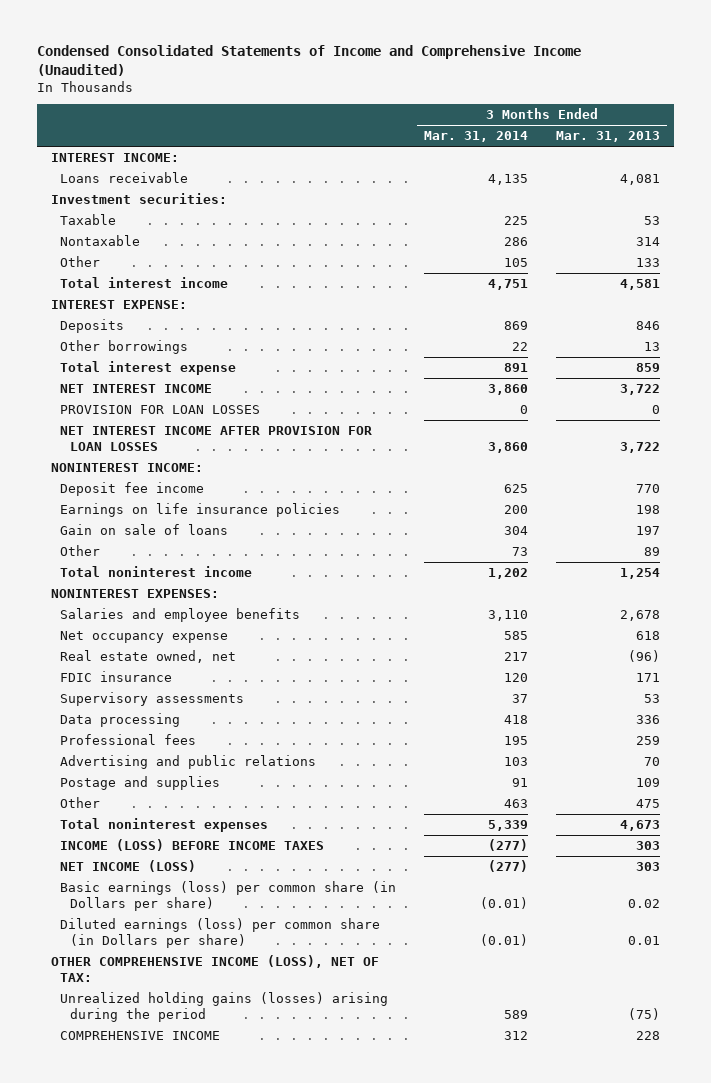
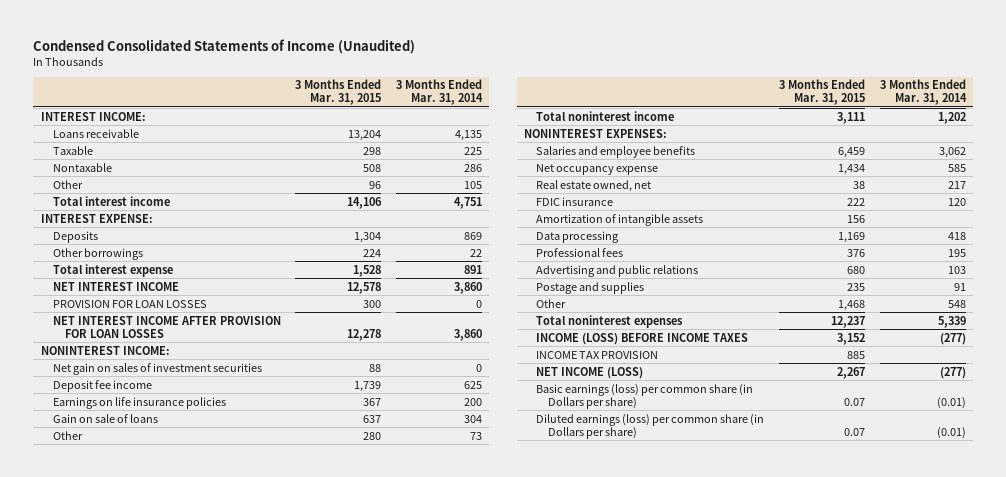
- Condensed Consolidated Statements of Income and Comprehensive Income (Unaudited)
+ Condensed Consolidated Statements of Income (Unaudited)
- | 3 Months Ended Mar. 31, 2014 | 3 Months Ended Mar. 31, 2013
+ | 3 Months Ended Mar. 31, 2015 | 3 Months Ended Mar. 31, 2014
- Investment securities:
+ Net gain on sales of investment securities | 88 | 0
- Salaries and employee benefits | 3,110 | 2,678
+ Salaries and employee benefits | 6,459 | 3,062
- Supervisory assessments | 37 | 53
+ Amortization of intangible assets | 156 |
- Other | 463 | 475
+ Other | 1,468 | 548
+ INCOME TAX PROVISION | 885 |
- OTHER COMPREHENSIVE INCOME (LOSS), NET OF TAX:
- Unrealized holding gains (losses) arising during the period | 589 | (75)
- COMPREHENSIVE INCOME | 312 | 228

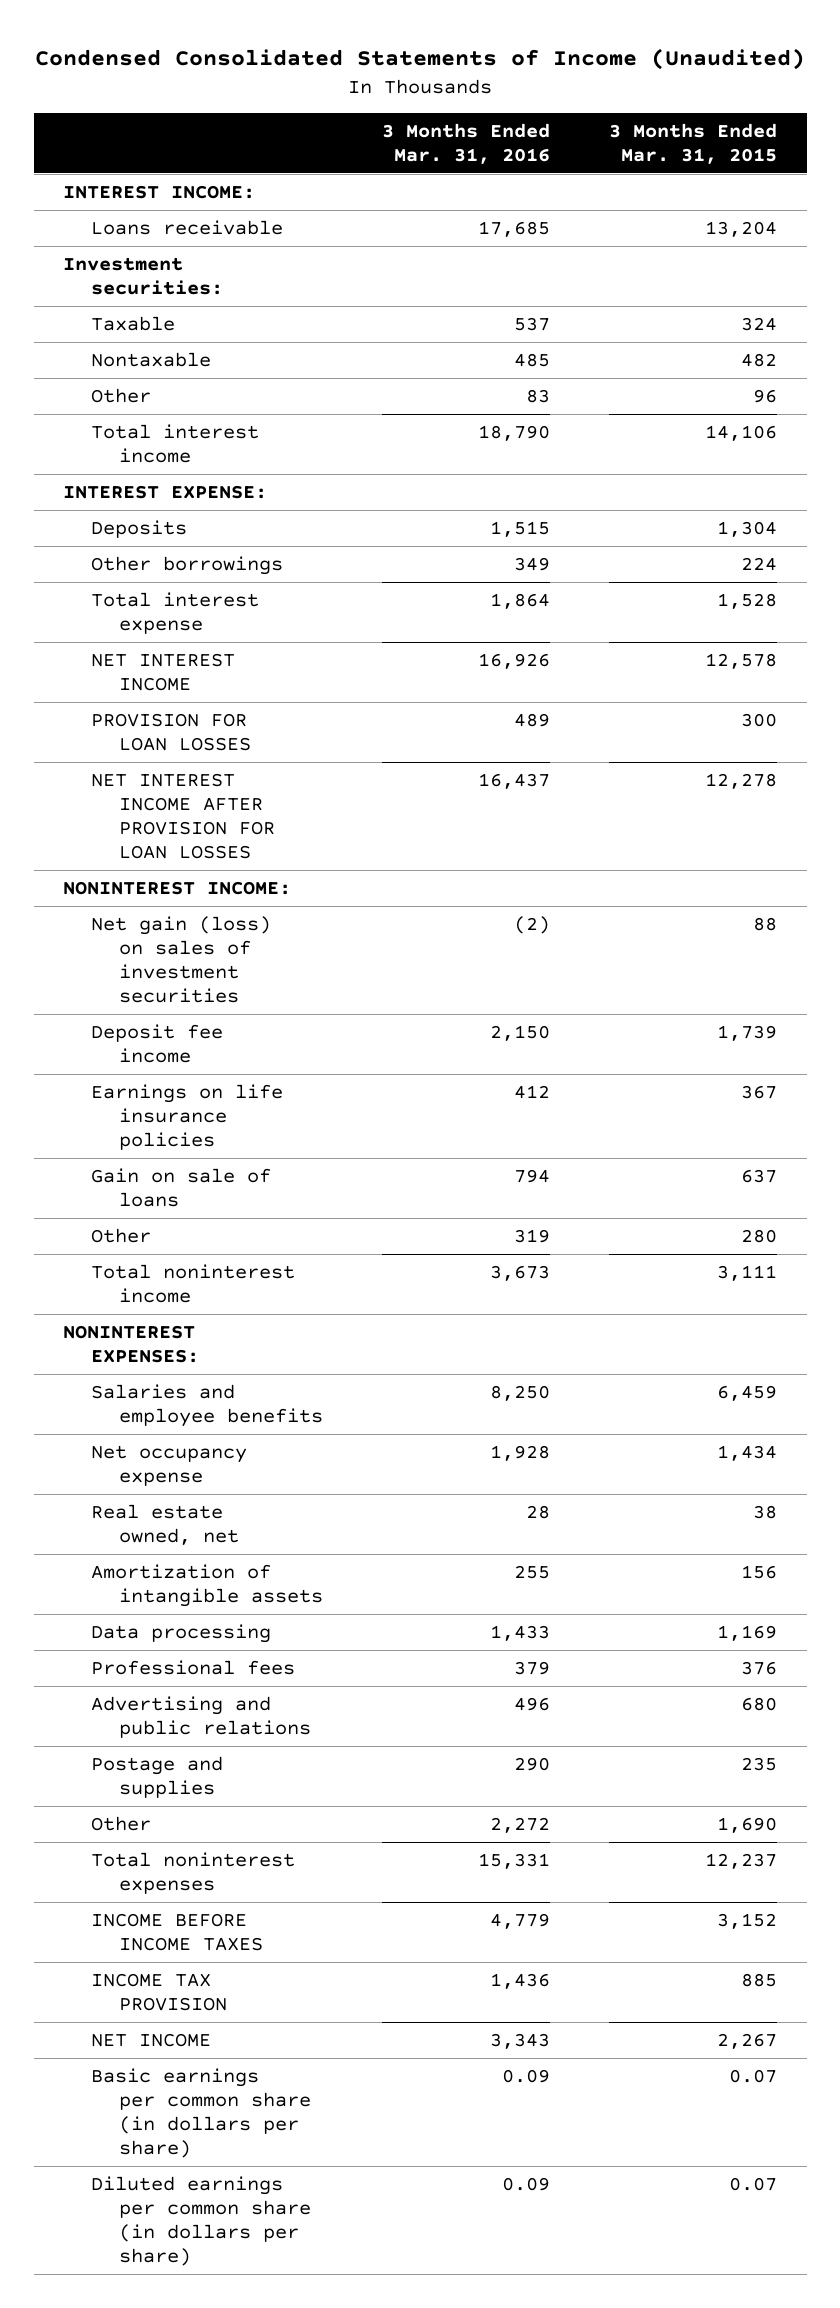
- | 3 Months Ended Mar. 31, 2015 | 3 Months Ended Mar. 31, 2014
+ | 3 Months Ended Mar. 31, 2016 | 3 Months Ended Mar. 31, 2015
- Taxable | 298 | 225
- Nontaxable | 508 | 286
+ Investment securities:
+ Taxable | 537 | 324
+ Nontaxable | 485 | 482
- Net gain on sales of investment securities | 88 | 0
+ Net gain (loss) on sales of investment securities | (2) | 88
- FDIC insurance | 222 | 120
- Other | 1,468 | 548
+ Other | 2,272 | 1,690
- INCOME (LOSS) BEFORE INCOME TAXES | 3,152 | (277)
+ INCOME BEFORE INCOME TAXES | 4,779 | 3,152
- NET INCOME (LOSS) | 2,267 | (277)
- Basic earnings (loss) per common share (in Dollars per share) | 0.07 | (0.01)
- Diluted earnings (loss) per common share (in Dollars per share) | 0.07 | (0.01)
+ NET INCOME | 3,343 | 2,267
+ Basic earnings per common share (in dollars per share) | 0.09 | 0.07
+ Diluted earnings per common share (in dollars per share) | 0.09 | 0.07

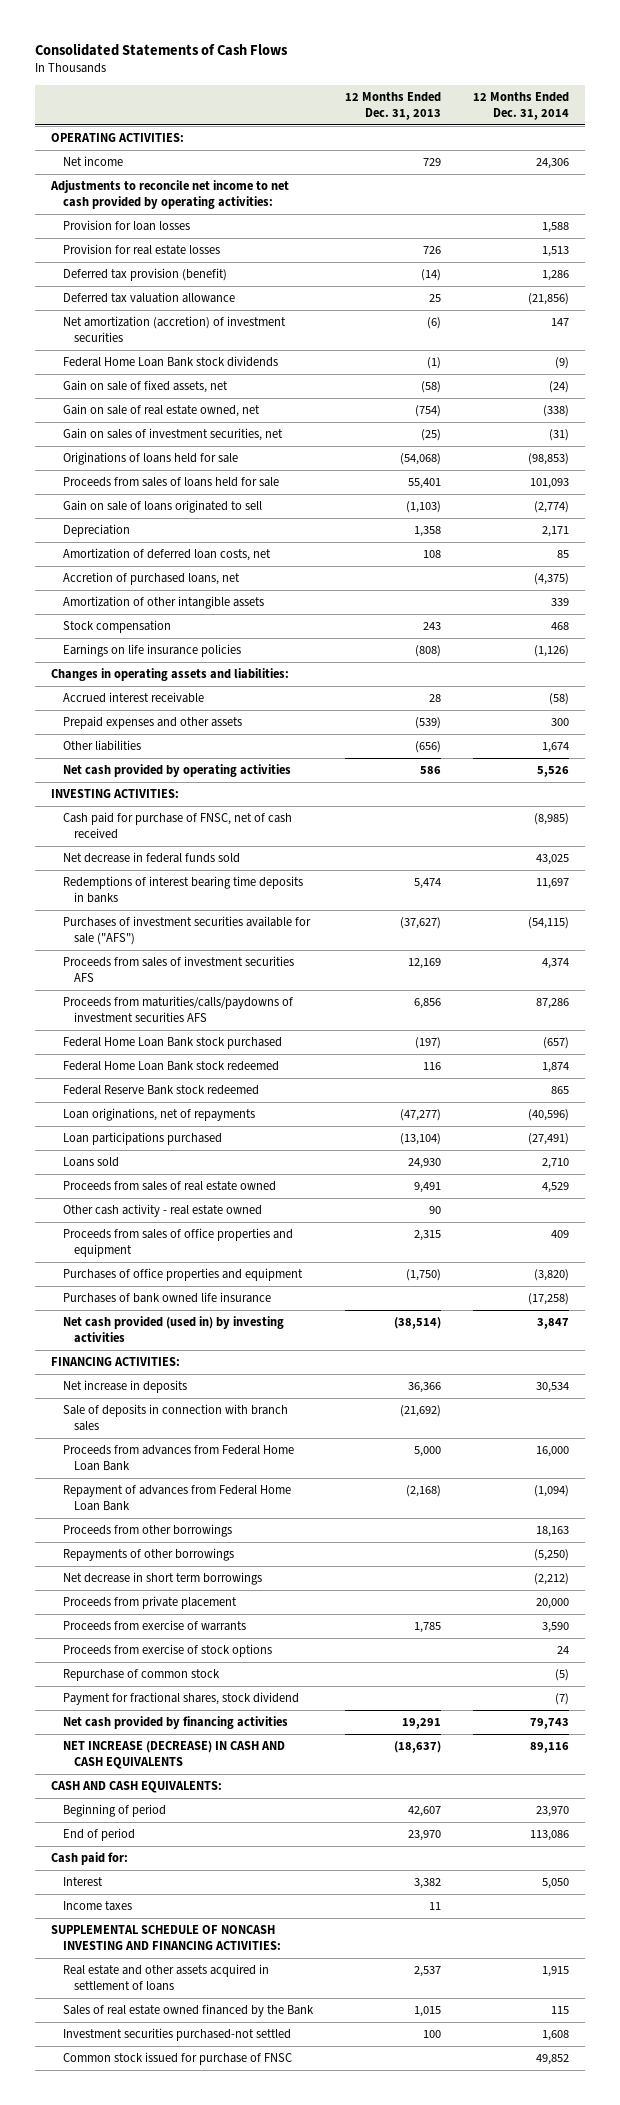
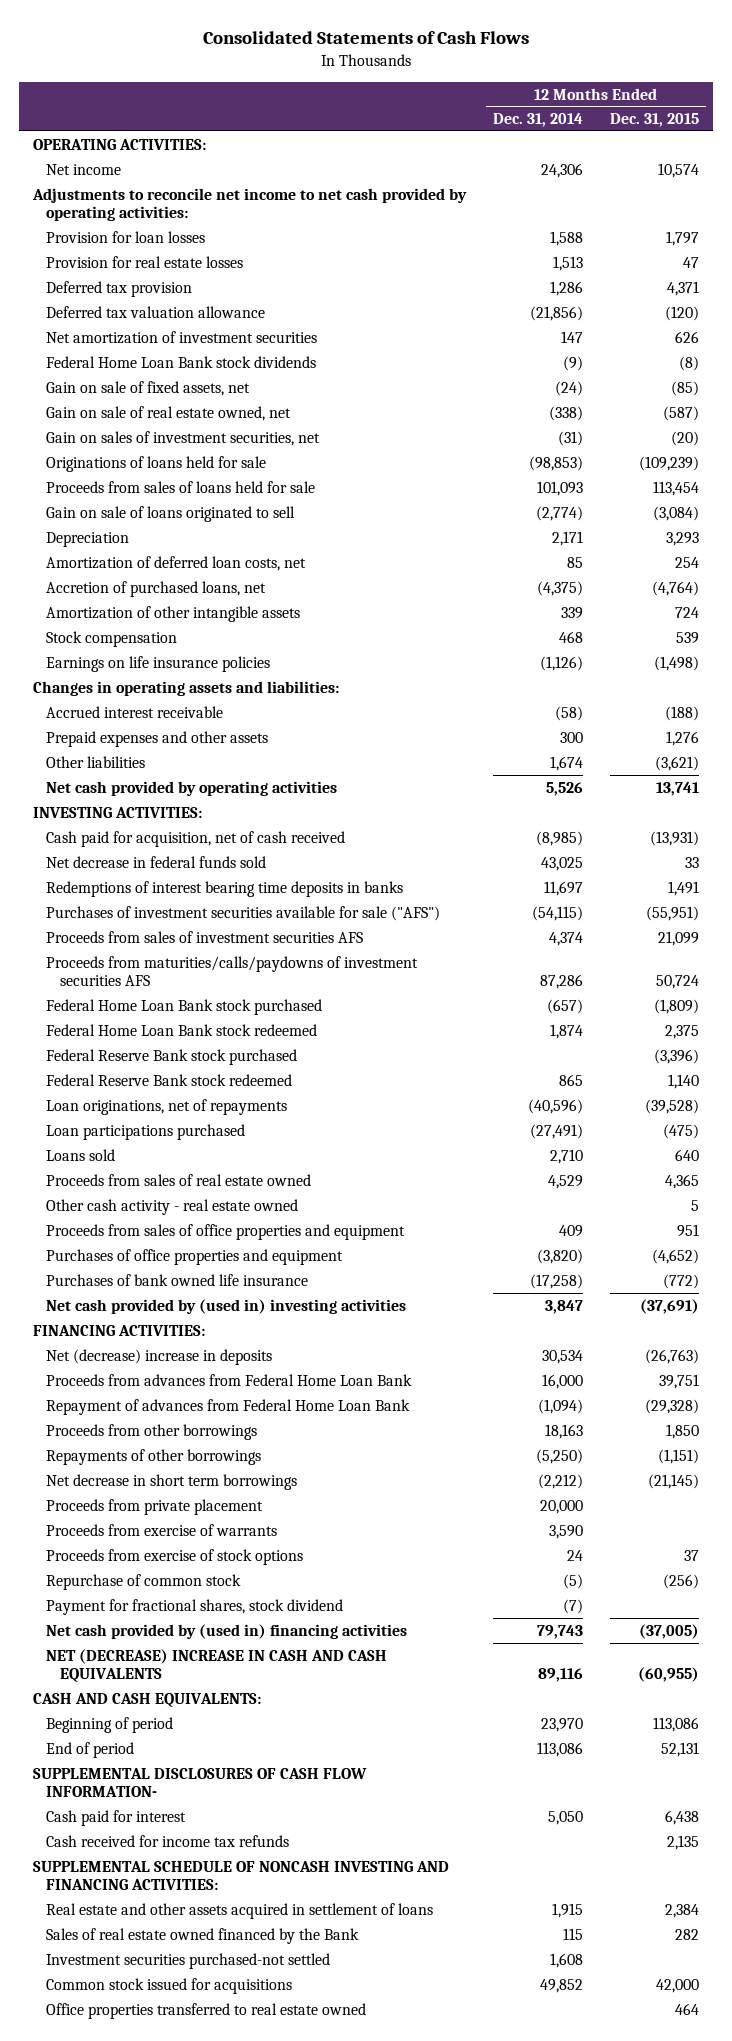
- | 12 Months Ended Dec. 31, 2013 | 12 Months Ended Dec. 31, 2014
+ | 12 Months Ended Dec. 31, 2014 | 12 Months Ended Dec. 31, 2015
- Deferred tax provision (benefit) | (14) | 1,286
+ Deferred tax provision | 1,286 | 4,371
- Net amortization (accretion) of investment securities | (6) | 147
+ Net amortization of investment securities | 147 | 626
- Cash paid for purchase of FNSC, net of cash received | | (8,985)
+ Cash paid for acquisition, net of cash received | (8,985) | (13,931)
+ Federal Reserve Bank stock purchased | | (3,396)
- Net cash provided (used in) by investing activities | (38,514) | 3,847
+ Net cash provided by (used in) investing activities | 3,847 | (37,691)
- Net increase in deposits | 36,366 | 30,534
- Sale of deposits in connection with branch sales | (21,692) |
+ Net (decrease) increase in deposits | 30,534 | (26,763)
- Net cash provided by financing activities | 19,291 | 79,743
- NET INCREASE (DECREASE) IN CASH AND CASH EQUIVALENTS | (18,637) | 89,116
+ Net cash provided by (used in) financing activities | 79,743 | (37,005)
+ NET (DECREASE) INCREASE IN CASH AND CASH EQUIVALENTS | 89,116 | (60,955)
- Cash paid for:
- Interest | 3,382 | 5,050
- Income taxes | 11 |
+ SUPPLEMENTAL DISCLOSURES OF CASH FLOW INFORMATION-
+ Cash paid for interest | 5,050 | 6,438
+ Cash received for income tax refunds | | 2,135
- Common stock issued for purchase of FNSC | | 49,852
+ Common stock issued for acquisitions | 49,852 | 42,000
+ Office properties transferred to real estate owned | | 464

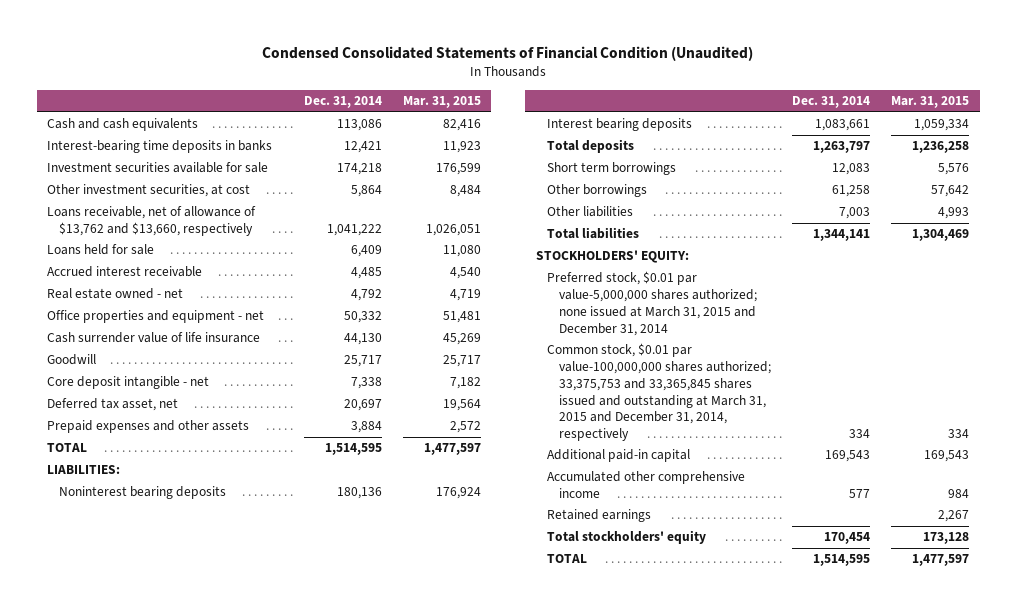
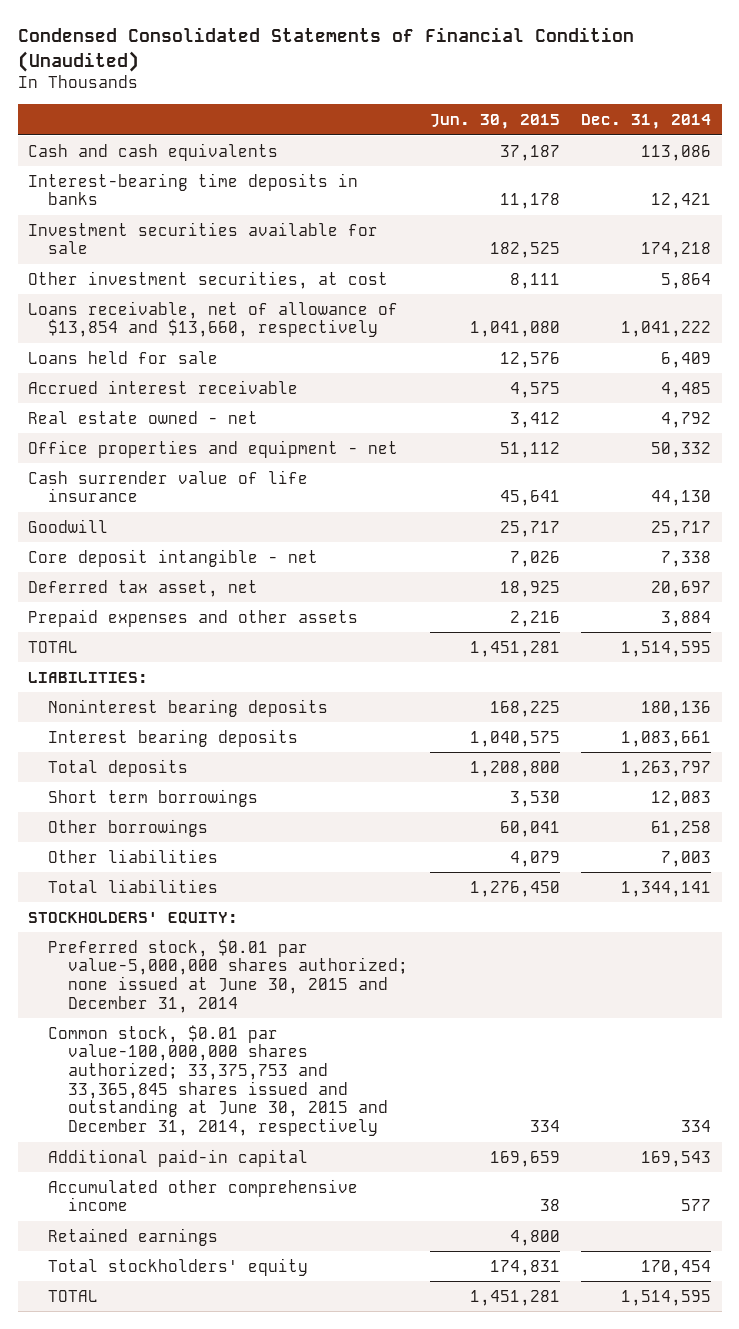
- | Dec. 31, 2014 | Mar. 31, 2015
+ | Jun. 30, 2015 | Dec. 31, 2014
- Loans receivable, net of allowance of $13,762 and $13,660, respectively | 1,041,222 | 1,026,051
+ Loans receivable, net of allowance of $13,854 and $13,660, respectively | 1,041,080 | 1,041,222
- Preferred stock, $0.01 par value-5,000,000 shares authorized; none issued at March 31, 2015 and December 31, 2014
- Common stock, $0.01 par value-100,000,000 shares authorized; 33,375,753 and 33,365,845 shares issued and outstanding at March 31, 2015 and December 31, 2014, respectively | 334 | 334
+ Preferred stock, $0.01 par value-5,000,000 shares authorized; none issued at June 30, 2015 and December 31, 2014
+ Common stock, $0.01 par value-100,000,000 shares authorized; 33,375,753 and 33,365,845 shares issued and outstanding at June 30, 2015 and December 31, 2014, respectively | 334 | 334

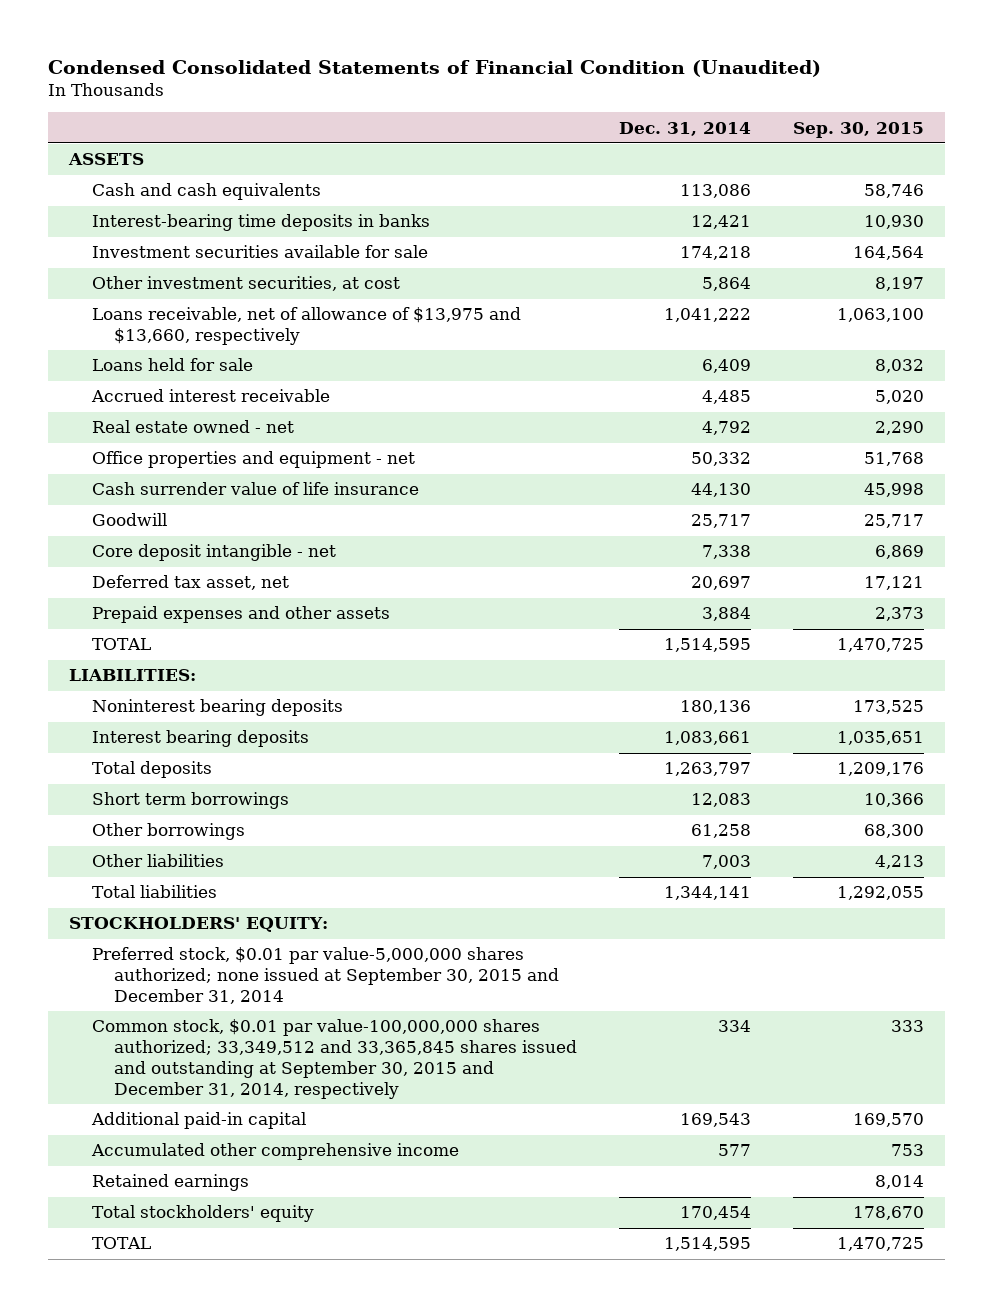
- | Jun. 30, 2015 | Dec. 31, 2014
+ | Dec. 31, 2014 | Sep. 30, 2015
+ ASSETS
- Loans receivable, net of allowance of $13,854 and $13,660, respectively | 1,041,080 | 1,041,222
+ Loans receivable, net of allowance of $13,975 and $13,660, respectively | 1,041,222 | 1,063,100
- Preferred stock, $0.01 par value-5,000,000 shares authorized; none issued at June 30, 2015 and December 31, 2014
- Common stock, $0.01 par value-100,000,000 shares authorized; 33,375,753 and 33,365,845 shares issued and outstanding at June 30, 2015 and December 31, 2014, respectively | 334 | 334
+ Preferred stock, $0.01 par value-5,000,000 shares authorized; none issued at September 30, 2015 and December 31, 2014
+ Common stock, $0.01 par value-100,000,000 shares authorized; 33,349,512 and 33,365,845 shares issued and outstanding at September 30, 2015 and December 31, 2014, respectively | 334 | 333

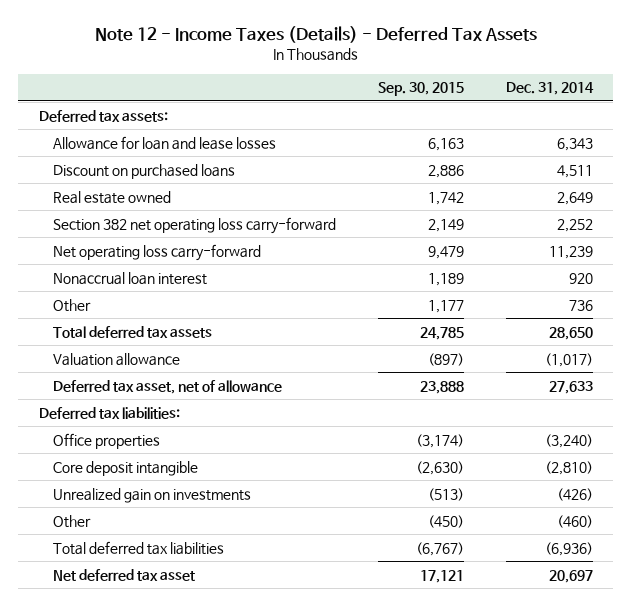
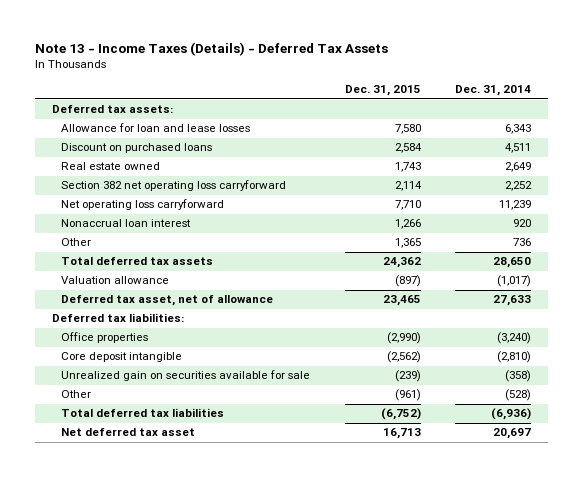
- Note 12 - Income Taxes (Details) - Deferred Tax Assets
+ Note 13 - Income Taxes (Details) - Deferred Tax Assets
- | Sep. 30, 2015 | Dec. 31, 2014
+ | Dec. 31, 2015 | Dec. 31, 2014
- Section 382 net operating loss carry-forward | 2,149 | 2,252
- Net operating loss carry-forward | 9,479 | 11,239
+ Section 382 net operating loss carryforward | 2,114 | 2,252
+ Net operating loss carryforward | 7,710 | 11,239
- Unrealized gain on investments | (513) | (426)
- Other | (450) | (460)
+ Unrealized gain on securities available for sale | (239) | (358)
+ Other | (961) | (528)

